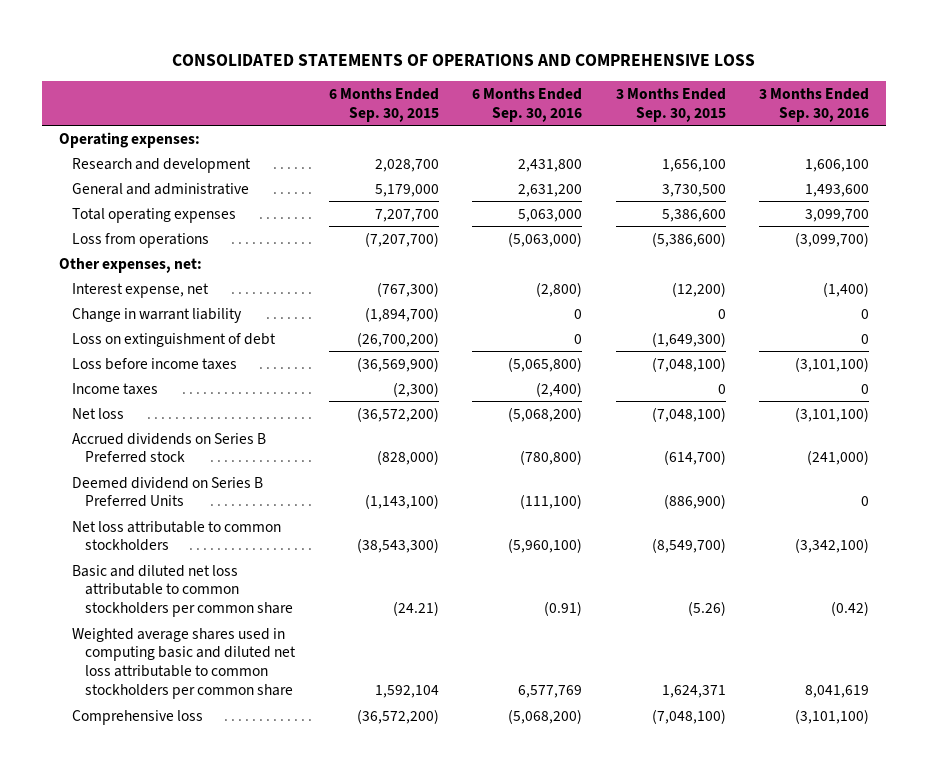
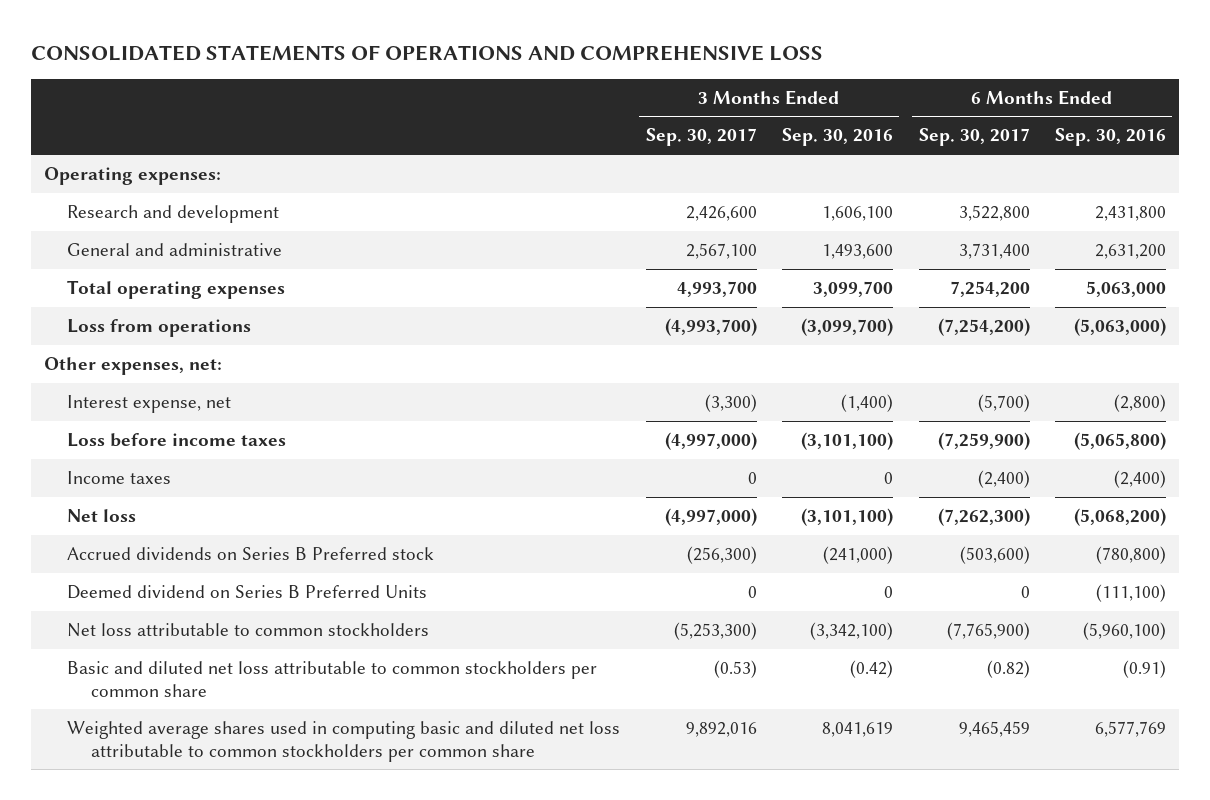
- | 6 Months Ended Sep. 30, 2015 | 6 Months Ended Sep. 30, 2016 | 3 Months Ended Sep. 30, 2015 | 3 Months Ended Sep. 30, 2016
+ | 3 Months Ended Sep. 30, 2017 | 3 Months Ended Sep. 30, 2016 | 6 Months Ended Sep. 30, 2017 | 6 Months Ended Sep. 30, 2016
- Change in warrant liability | (1,894,700) | 0 | 0 | 0
- Loss on extinguishment of debt | (26,700,200) | 0 | (1,649,300) | 0
- Comprehensive loss | (36,572,200) | (5,068,200) | (7,048,100) | (3,101,100)

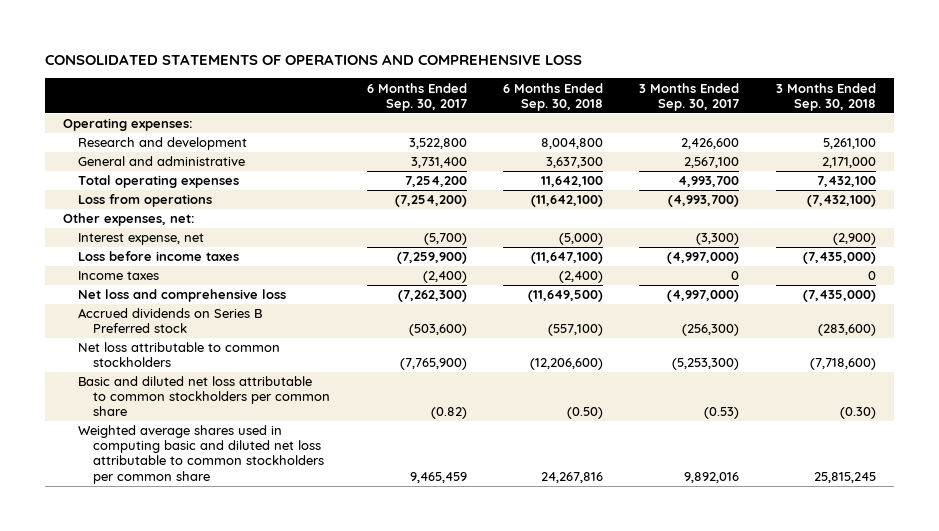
- | 3 Months Ended Sep. 30, 2017 | 3 Months Ended Sep. 30, 2016 | 6 Months Ended Sep. 30, 2017 | 6 Months Ended Sep. 30, 2016
+ | 6 Months Ended Sep. 30, 2017 | 6 Months Ended Sep. 30, 2018 | 3 Months Ended Sep. 30, 2017 | 3 Months Ended Sep. 30, 2018
- Net loss | (4,997,000) | (3,101,100) | (7,262,300) | (5,068,200)
+ Net loss and comprehensive loss | (7,262,300) | (11,649,500) | (4,997,000) | (7,435,000)
- Deemed dividend on Series B Preferred Units | 0 | 0 | 0 | (111,100)

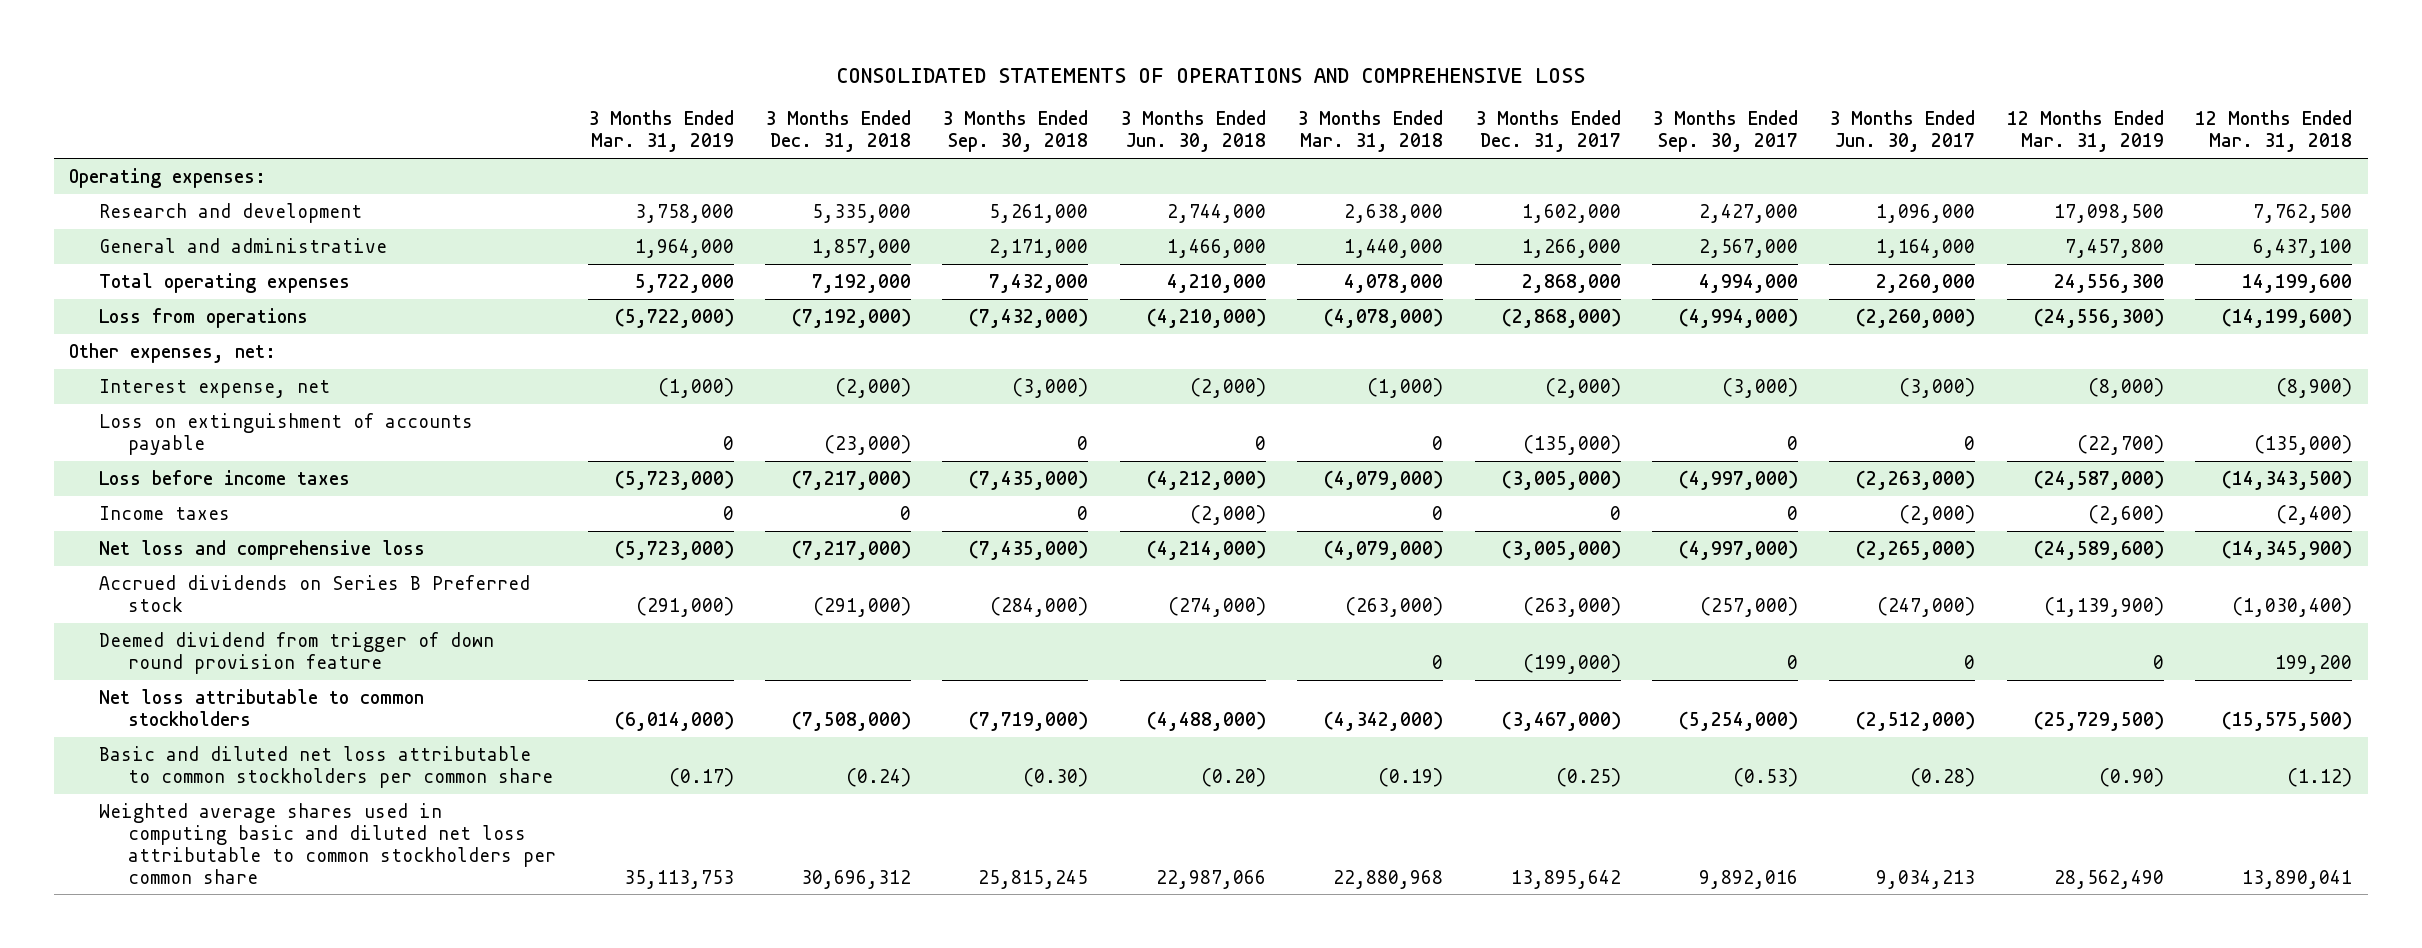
- | 6 Months Ended Sep. 30, 2017 | 6 Months Ended Sep. 30, 2018 | 3 Months Ended Sep. 30, 2017 | 3 Months Ended Sep. 30, 2018
+ | 3 Months Ended Mar. 31, 2019 | 3 Months Ended Dec. 31, 2018 | 3 Months Ended Sep. 30, 2018 | 3 Months Ended Jun. 30, 2018 | 3 Months Ended Mar. 31, 2018 | 3 Months Ended Dec. 31, 2017 | 3 Months Ended Sep. 30, 2017 | 3 Months Ended Jun. 30, 2017 | 12 Months Ended Mar. 31, 2019 | 12 Months Ended Mar. 31, 2018
- Research and development | 3,522,800 | 8,004,800 | 2,426,600 | 5,261,100
- General and administrative | 3,731,400 | 3,637,300 | 2,567,100 | 2,171,000
- Total operating expenses | 7,254,200 | 11,642,100 | 4,993,700 | 7,432,100
- Loss from operations | (7,254,200) | (11,642,100) | (4,993,700) | (7,432,100)
+ Research and development | 3,758,000 | 5,335,000 | 5,261,000 | 2,744,000 | 2,638,000 | 1,602,000 | 2,427,000 | 1,096,000 | 17,098,500 | 7,762,500
+ General and administrative | 1,964,000 | 1,857,000 | 2,171,000 | 1,466,000 | 1,440,000 | 1,266,000 | 2,567,000 | 1,164,000 | 7,457,800 | 6,437,100
+ Total operating expenses | 5,722,000 | 7,192,000 | 7,432,000 | 4,210,000 | 4,078,000 | 2,868,000 | 4,994,000 | 2,260,000 | 24,556,300 | 14,199,600
+ Loss from operations | (5,722,000) | (7,192,000) | (7,432,000) | (4,210,000) | (4,078,000) | (2,868,000) | (4,994,000) | (2,260,000) | (24,556,300) | (14,199,600)
- Interest expense, net | (5,700) | (5,000) | (3,300) | (2,900)
+ Interest expense, net | (1,000) | (2,000) | (3,000) | (2,000) | (1,000) | (2,000) | (3,000) | (3,000) | (8,000) | (8,900)
+ Loss on extinguishment of accounts payable | 0 | (23,000) | 0 | 0 | 0 | (135,000) | 0 | 0 | (22,700) | (135,000)
- Accrued dividends on Series B Preferred stock | (503,600) | (557,100) | (256,300) | (283,600)
- Net loss attributable to common stockholders | (7,765,900) | (12,206,600) | (5,253,300) | (7,718,600)
+ Accrued dividends on Series B Preferred stock | (291,000) | (291,000) | (284,000) | (274,000) | (263,000) | (263,000) | (257,000) | (247,000) | (1,139,900) | (1,030,400)
+ Deemed dividend from trigger of down round provision feature | | | | | 0 | (199,000) | 0 | 0 | 0 | 199,200
+ Net loss attributable to common stockholders | (6,014,000) | (7,508,000) | (7,719,000) | (4,488,000) | (4,342,000) | (3,467,000) | (5,254,000) | (2,512,000) | (25,729,500) | (15,575,500)

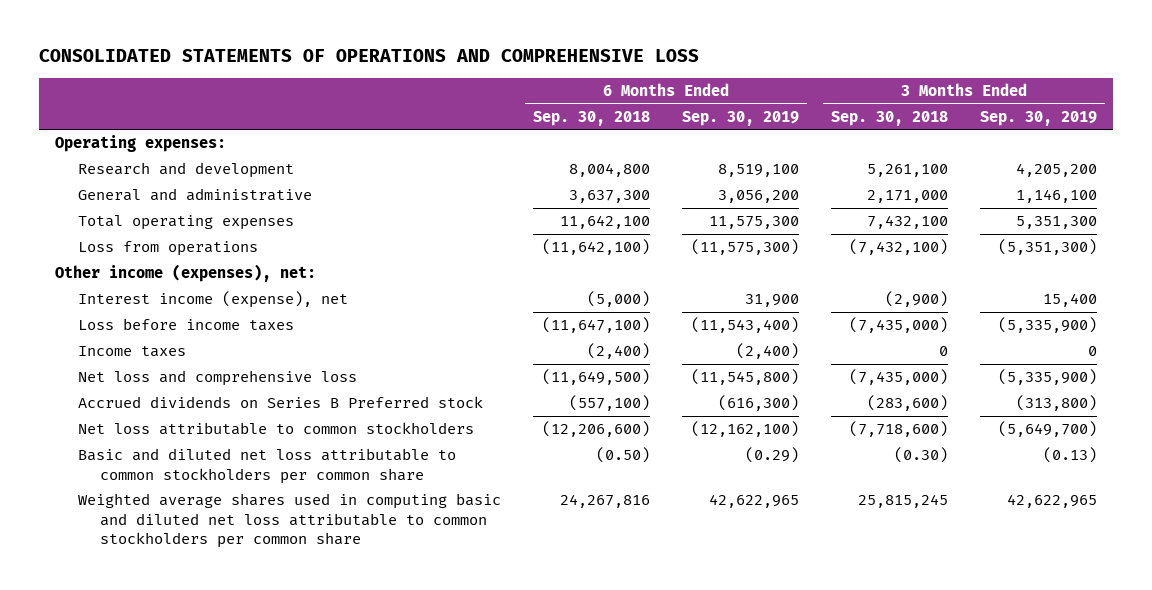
- | 3 Months Ended Mar. 31, 2019 | 3 Months Ended Dec. 31, 2018 | 3 Months Ended Sep. 30, 2018 | 3 Months Ended Jun. 30, 2018 | 3 Months Ended Mar. 31, 2018 | 3 Months Ended Dec. 31, 2017 | 3 Months Ended Sep. 30, 2017 | 3 Months Ended Jun. 30, 2017 | 12 Months Ended Mar. 31, 2019 | 12 Months Ended Mar. 31, 2018
+ | 6 Months Ended Sep. 30, 2018 | 6 Months Ended Sep. 30, 2019 | 3 Months Ended Sep. 30, 2018 | 3 Months Ended Sep. 30, 2019
- Research and development | 3,758,000 | 5,335,000 | 5,261,000 | 2,744,000 | 2,638,000 | 1,602,000 | 2,427,000 | 1,096,000 | 17,098,500 | 7,762,500
+ Research and development | 8,004,800 | 8,519,100 | 5,261,100 | 4,205,200
- Total operating expenses | 5,722,000 | 7,192,000 | 7,432,000 | 4,210,000 | 4,078,000 | 2,868,000 | 4,994,000 | 2,260,000 | 24,556,300 | 14,199,600
- Loss from operations | (5,722,000) | (7,192,000) | (7,432,000) | (4,210,000) | (4,078,000) | (2,868,000) | (4,994,000) | (2,260,000) | (24,556,300) | (14,199,600)
- Other expenses, net:
- Interest expense, net | (1,000) | (2,000) | (3,000) | (2,000) | (1,000) | (2,000) | (3,000) | (3,000) | (8,000) | (8,900)
- Loss on extinguishment of accounts payable | 0 | (23,000) | 0 | 0 | 0 | (135,000) | 0 | 0 | (22,700) | (135,000)
+ Total operating expenses | 11,642,100 | 11,575,300 | 7,432,100 | 5,351,300
+ Loss from operations | (11,642,100) | (11,575,300) | (7,432,100) | (5,351,300)
+ Other income (expenses), net:
+ Interest income (expense), net | (5,000) | 31,900 | (2,900) | 15,400
- Accrued dividends on Series B Preferred stock | (291,000) | (291,000) | (284,000) | (274,000) | (263,000) | (263,000) | (257,000) | (247,000) | (1,139,900) | (1,030,400)
- Deemed dividend from trigger of down round provision feature | | | | | 0 | (199,000) | 0 | 0 | 0 | 199,200
- Net loss attributable to common stockholders | (6,014,000) | (7,508,000) | (7,719,000) | (4,488,000) | (4,342,000) | (3,467,000) | (5,254,000) | (2,512,000) | (25,729,500) | (15,575,500)
+ Accrued dividends on Series B Preferred stock | (557,100) | (616,300) | (283,600) | (313,800)
+ Net loss attributable to common stockholders | (12,206,600) | (12,162,100) | (7,718,600) | (5,649,700)

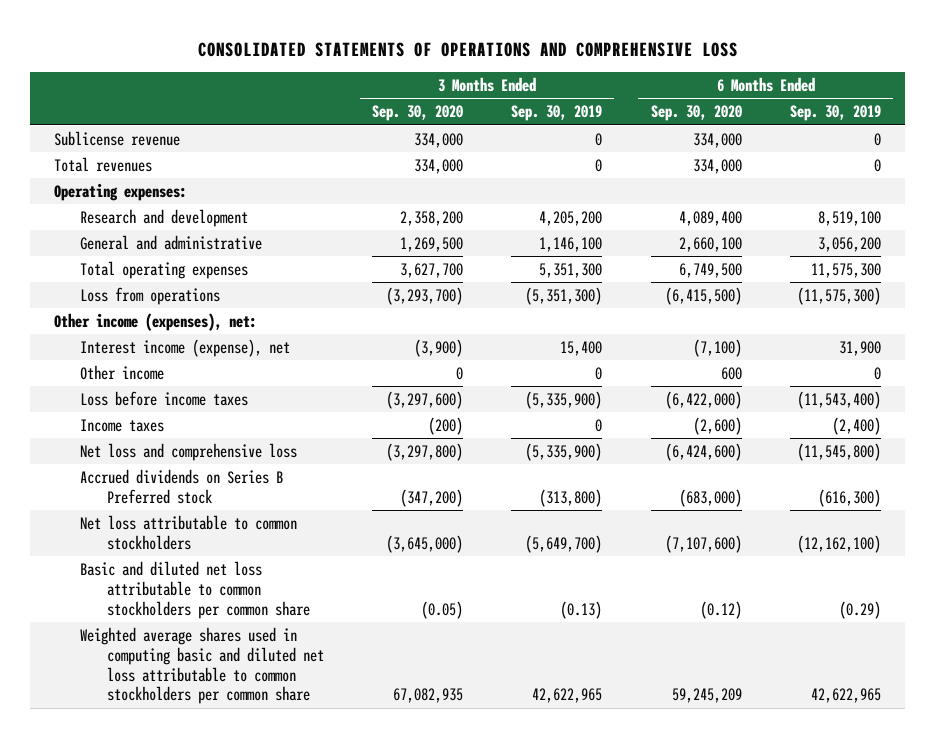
- | 6 Months Ended Sep. 30, 2018 | 6 Months Ended Sep. 30, 2019 | 3 Months Ended Sep. 30, 2018 | 3 Months Ended Sep. 30, 2019
+ | 3 Months Ended Sep. 30, 2020 | 3 Months Ended Sep. 30, 2019 | 6 Months Ended Sep. 30, 2020 | 6 Months Ended Sep. 30, 2019
+ Sublicense revenue | 334,000 | 0 | 334,000 | 0
+ Total revenues | 334,000 | 0 | 334,000 | 0
+ Other income | 0 | 0 | 600 | 0

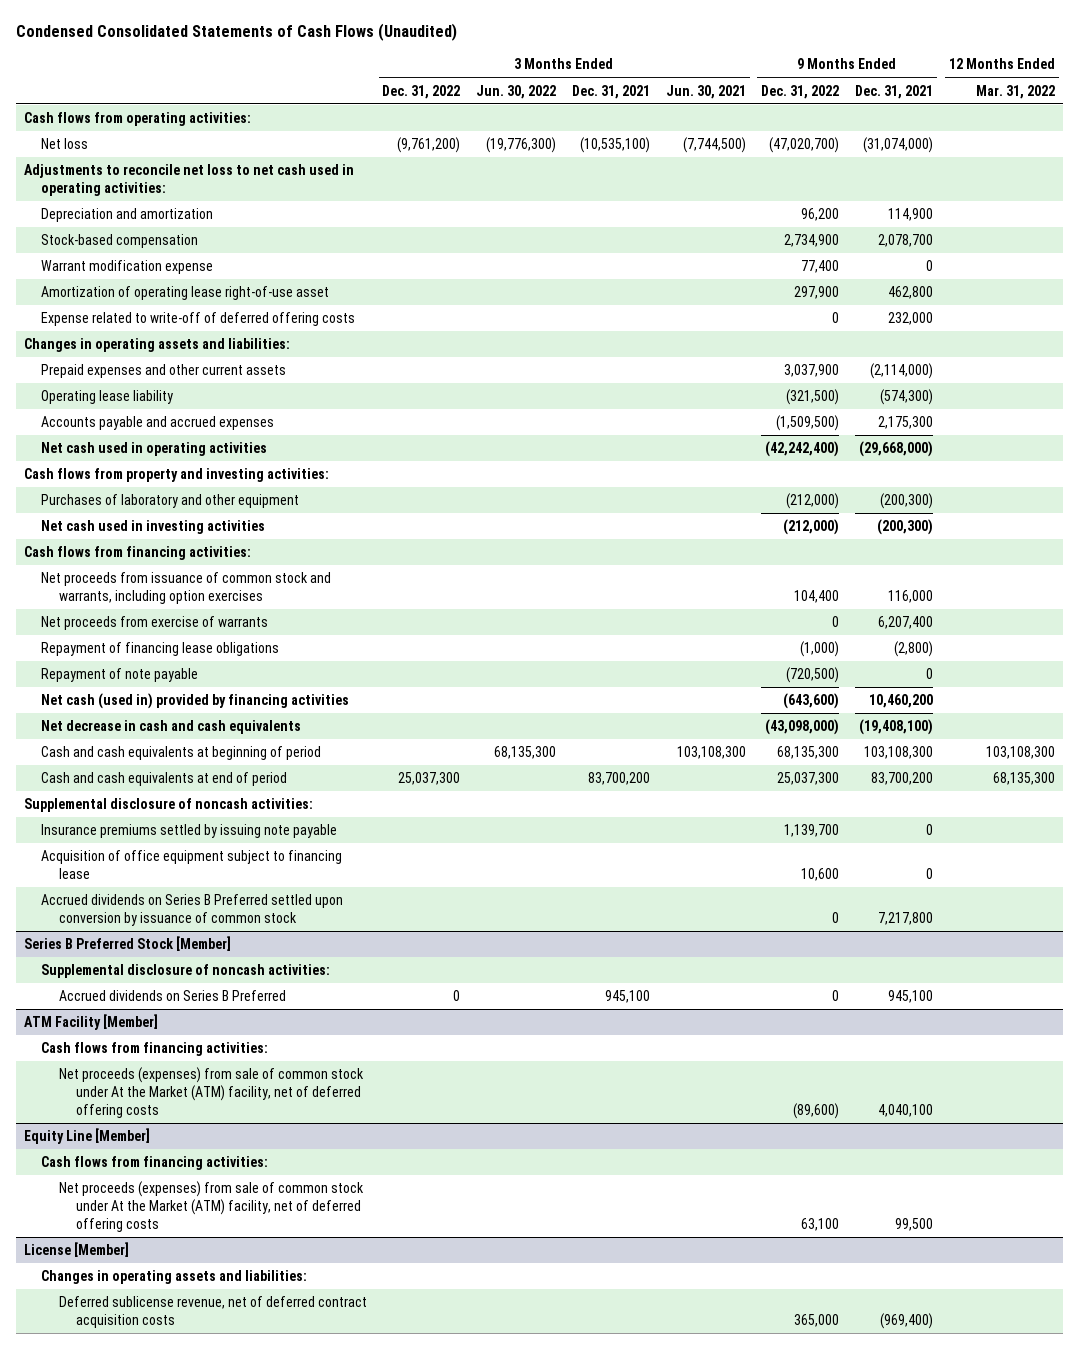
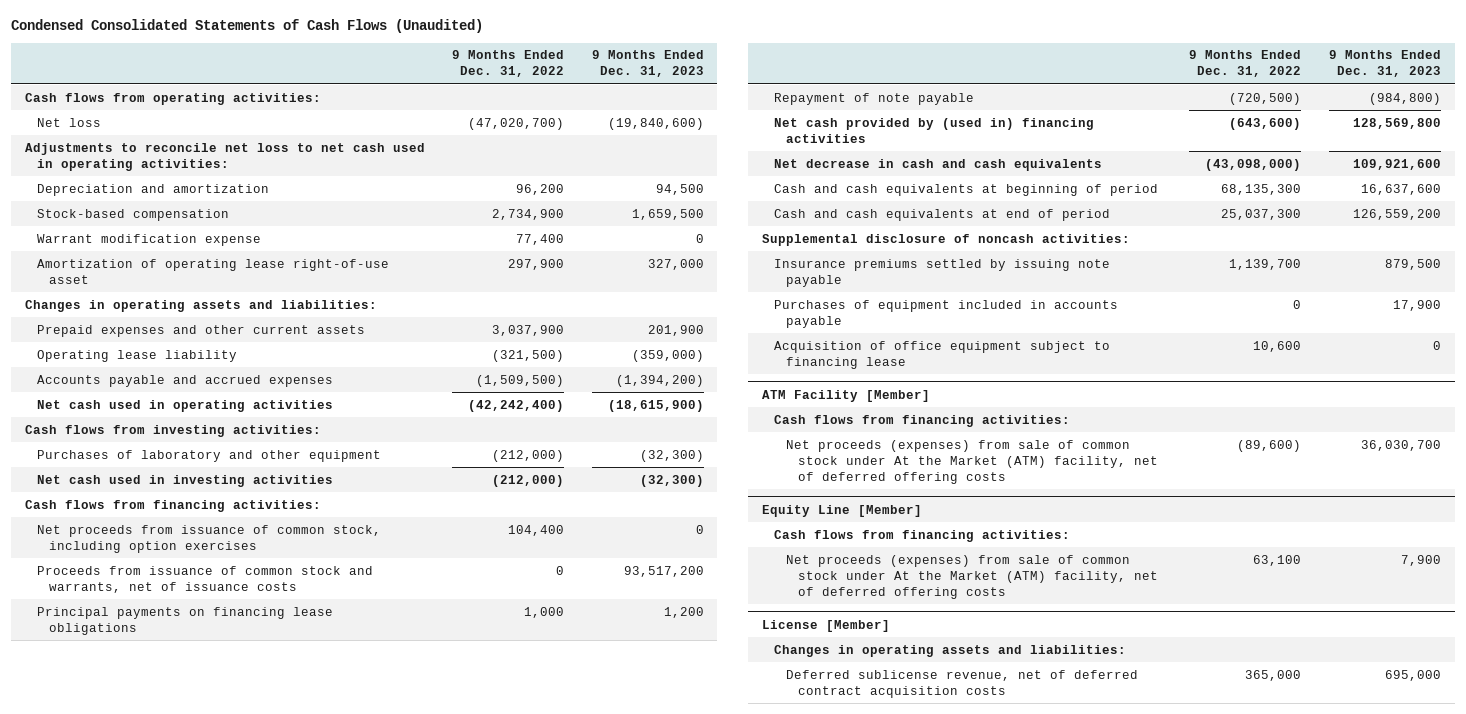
- | 3 Months Ended Dec. 31, 2022 | 3 Months Ended Jun. 30, 2022 | 3 Months Ended Dec. 31, 2021 | 3 Months Ended Jun. 30, 2021 | 9 Months Ended Dec. 31, 2022 | 9 Months Ended Dec. 31, 2021 | 12 Months Ended Mar. 31, 2022
+ | 9 Months Ended Dec. 31, 2022 | 9 Months Ended Dec. 31, 2023
- Expense related to write-off of deferred offering costs | | | | | 0 | 232,000 |
- Cash flows from property and investing activities:
+ Cash flows from investing activities:
- Net proceeds from issuance of common stock and warrants, including option exercises | | | | | 104,400 | 116,000 |
- Net proceeds from exercise of warrants | | | | | 0 | 6,207,400 |
- Repayment of financing lease obligations | | | | | (1,000) | (2,800) |
+ Net proceeds from issuance of common stock, including option exercises | 104,400 | 0
+ Proceeds from issuance of common stock and warrants, net of issuance costs | 0 | 93,517,200
+ Principal payments on financing lease obligations | 1,000 | 1,200
- Net cash (used in) provided by financing activities | | | | | (643,600) | 10,460,200 |
+ Net cash provided by (used in) financing activities | (643,600) | 128,569,800
+ Purchases of equipment included in accounts payable | 0 | 17,900
- Accrued dividends on Series B Preferred settled upon conversion by issuance of common stock | | | | | 0 | 7,217,800 |
- Series B Preferred Stock [Member]
- Supplemental disclosure of noncash activities:
- Accrued dividends on Series B Preferred | 0 | | 945,100 | | 0 | 945,100 |

